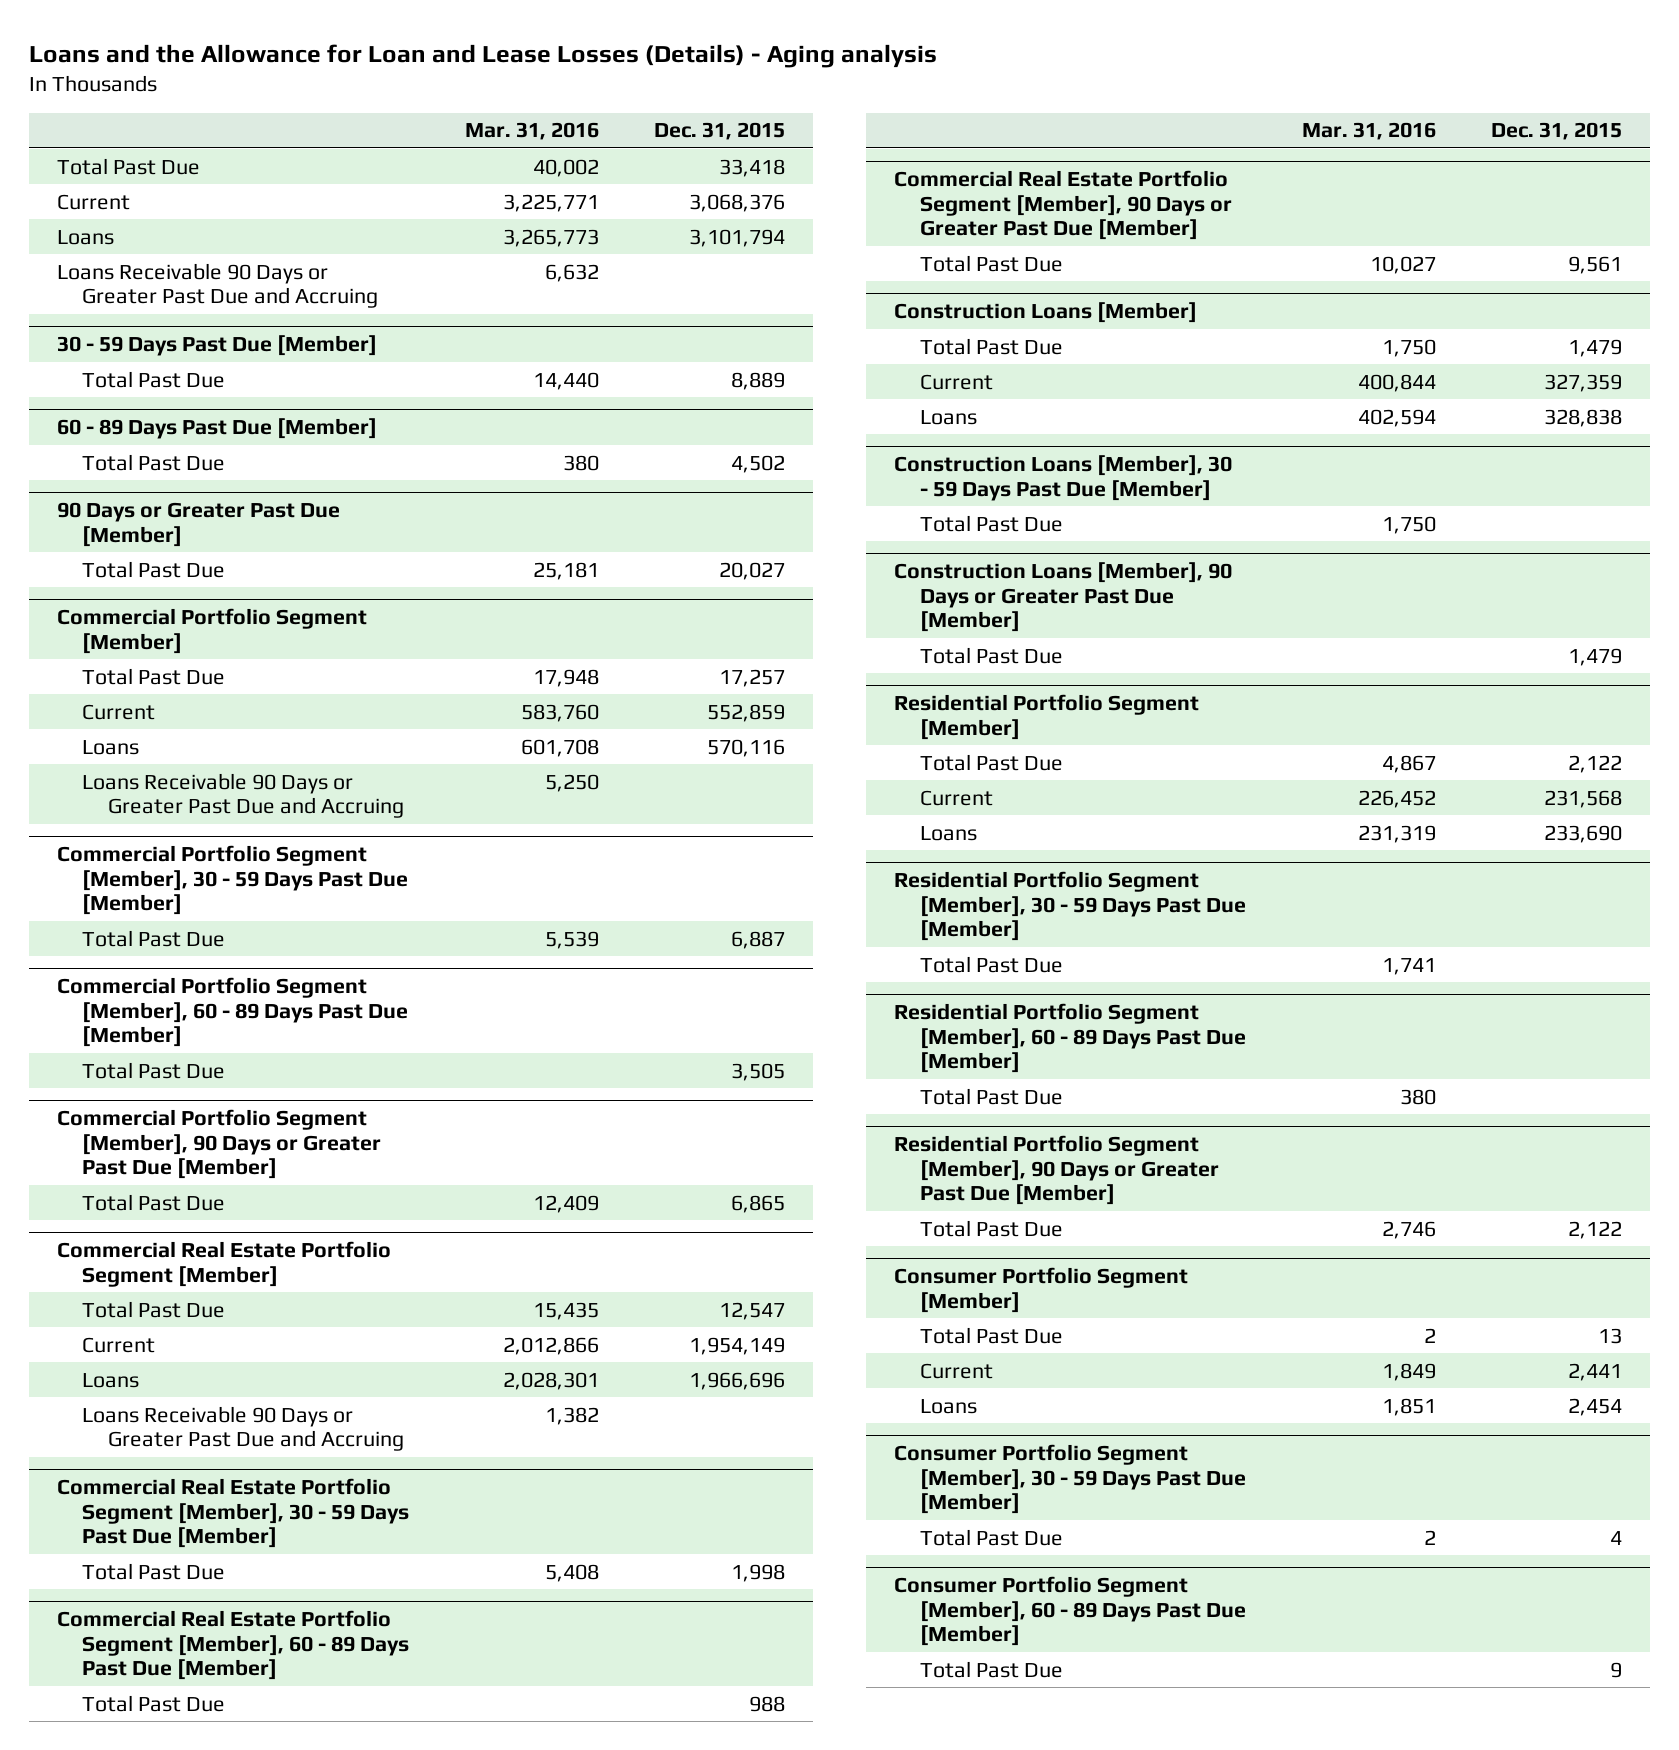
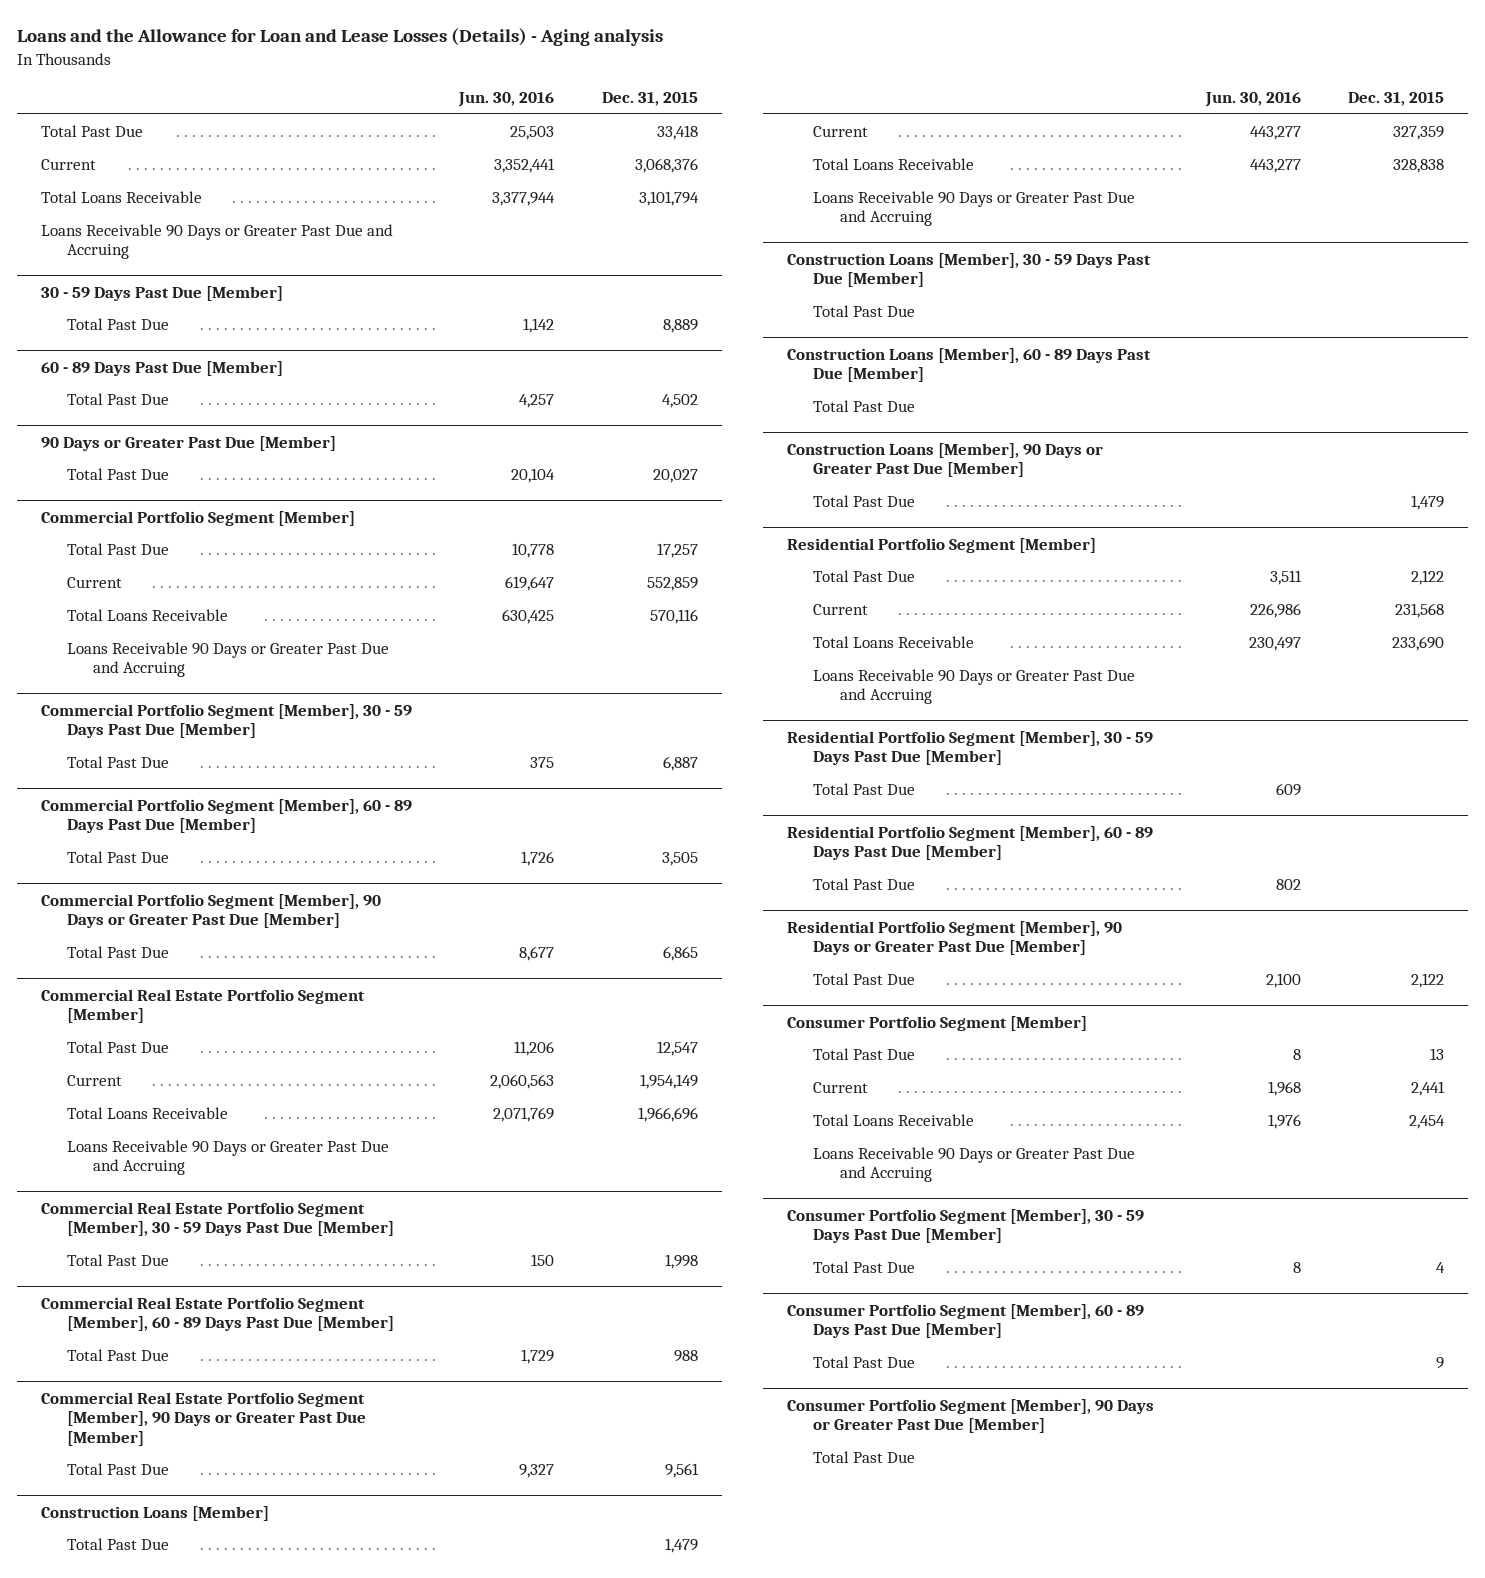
- | Mar. 31, 2016 | Dec. 31, 2015
+ | Jun. 30, 2016 | Dec. 31, 2015
- Loans | 3,265,773 | 3,101,794
+ Total Loans Receivable | 3,377,944 | 3,101,794
@ Commercial Portfolio Segment [Member]
- Loans | 601,708 | 570,116
+ Total Loans Receivable | 630,425 | 570,116
@ Commercial Real Estate Portfolio Segment [Member]
- Loans | 2,028,301 | 1,966,696
+ Total Loans Receivable | 2,071,769 | 1,966,696
@ Construction Loans [Member]
- Loans | 402,594 | 328,838
+ Total Loans Receivable | 443,277 | 328,838
+ Loans Receivable 90 Days or Greater Past Due and Accruing
+ Construction Loans [Member], 60 - 89 Days Past Due [Member]
+ Total Past Due
@ Residential Portfolio Segment [Member]
- Loans | 231,319 | 233,690
+ Total Loans Receivable | 230,497 | 233,690
+ Loans Receivable 90 Days or Greater Past Due and Accruing
@ Consumer Portfolio Segment [Member]
- Loans | 1,851 | 2,454
+ Total Loans Receivable | 1,976 | 2,454
+ Loans Receivable 90 Days or Greater Past Due and Accruing
+ Consumer Portfolio Segment [Member], 90 Days or Greater Past Due [Member]
+ Total Past Due

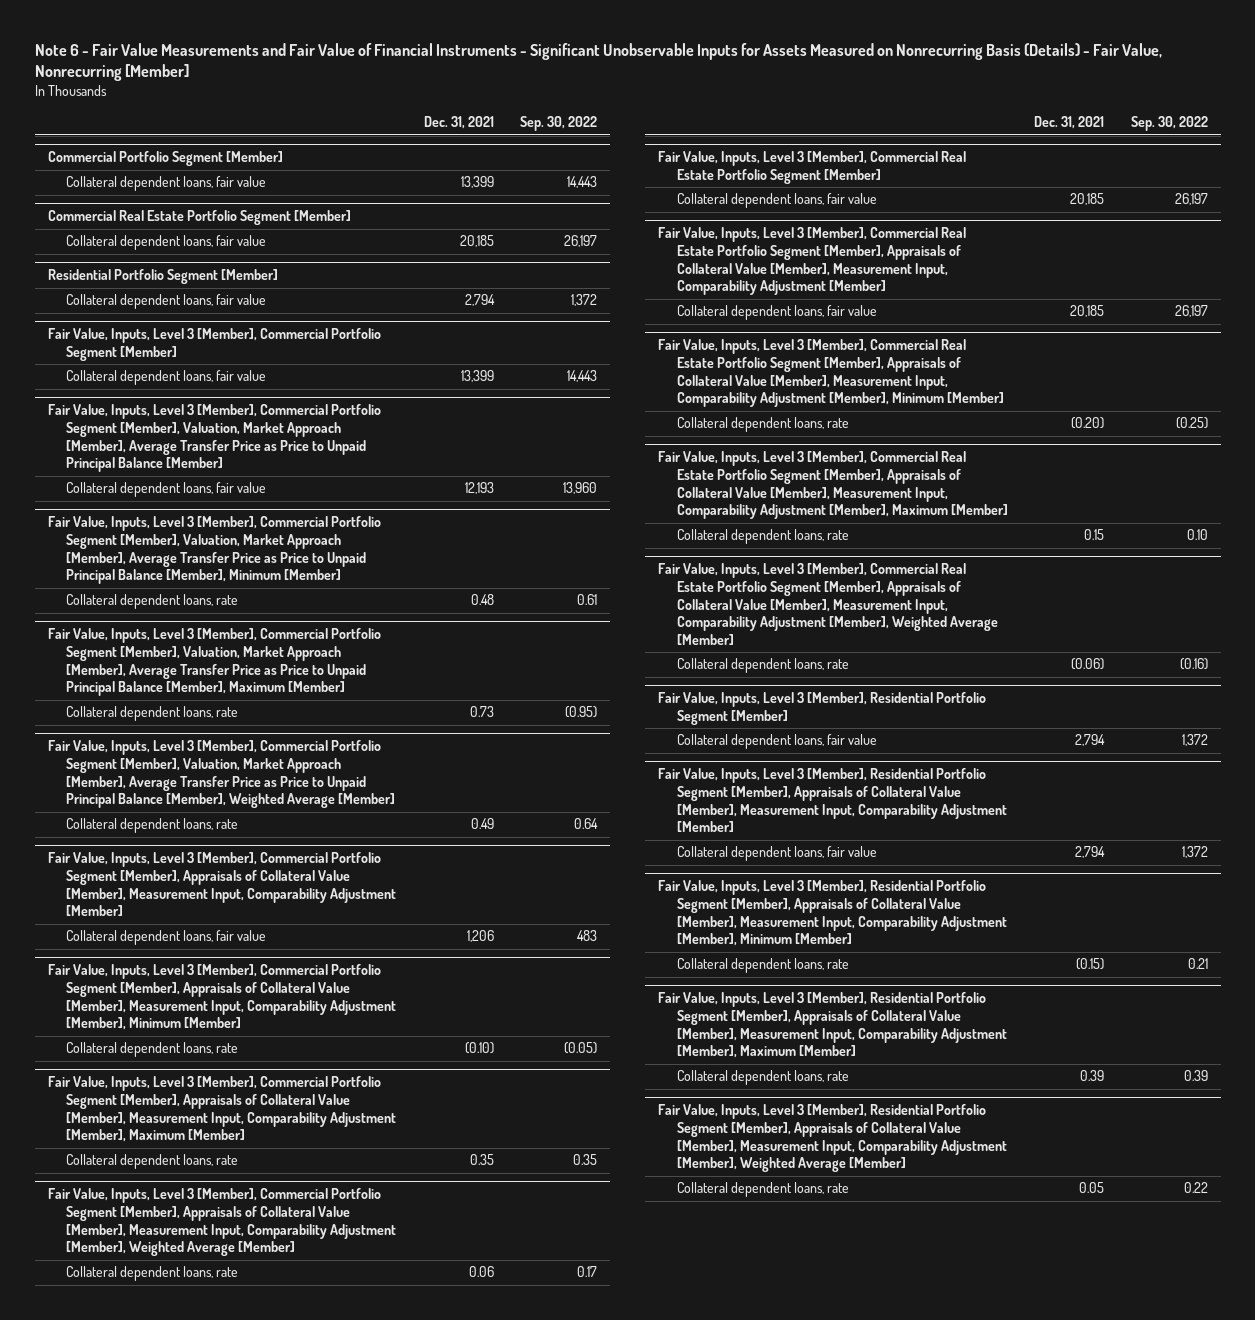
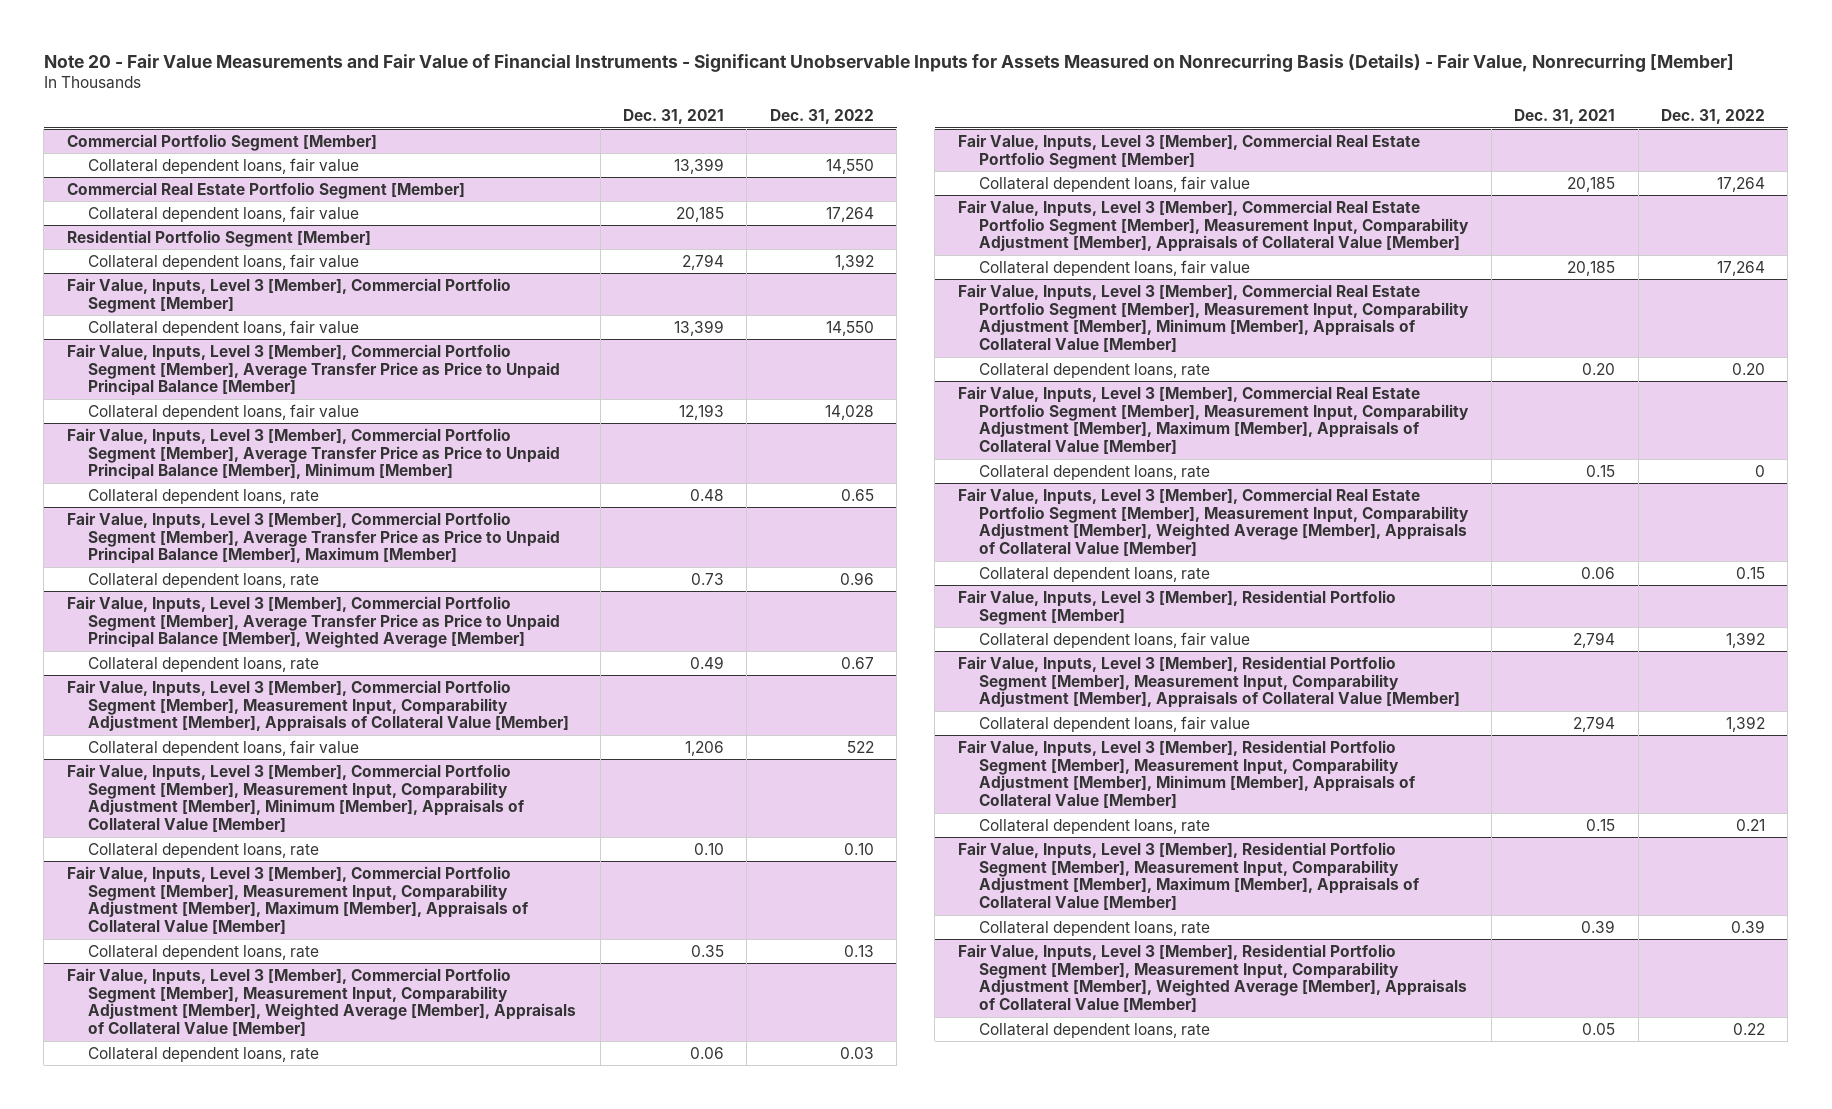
- Note 6 - Fair Value Measurements and Fair Value of Financial Instruments - Significant Unobservable Inputs for Assets Measured on Nonrecurring Basis (Details) - Fair Value, Nonrecurring [Member]
+ Note 20 - Fair Value Measurements and Fair Value of Financial Instruments - Significant Unobservable Inputs for Assets Measured on Nonrecurring Basis (Details) - Fair Value, Nonrecurring [Member]
- | Dec. 31, 2021 | Sep. 30, 2022
+ | Dec. 31, 2021 | Dec. 31, 2022
- Fair Value, Inputs, Level 3 [Member], Commercial Portfolio Segment [Member], Valuation, Market Approach [Member], Average Transfer Price as Price to Unpaid Principal Balance [Member]
+ Fair Value, Inputs, Level 3 [Member], Commercial Portfolio Segment [Member], Average Transfer Price as Price to Unpaid Principal Balance [Member]
- Fair Value, Inputs, Level 3 [Member], Commercial Portfolio Segment [Member], Valuation, Market Approach [Member], Average Transfer Price as Price to Unpaid Principal Balance [Member], Minimum [Member]
+ Fair Value, Inputs, Level 3 [Member], Commercial Portfolio Segment [Member], Average Transfer Price as Price to Unpaid Principal Balance [Member], Minimum [Member]
- Fair Value, Inputs, Level 3 [Member], Commercial Portfolio Segment [Member], Valuation, Market Approach [Member], Average Transfer Price as Price to Unpaid Principal Balance [Member], Maximum [Member]
+ Fair Value, Inputs, Level 3 [Member], Commercial Portfolio Segment [Member], Average Transfer Price as Price to Unpaid Principal Balance [Member], Maximum [Member]
- Fair Value, Inputs, Level 3 [Member], Commercial Portfolio Segment [Member], Valuation, Market Approach [Member], Average Transfer Price as Price to Unpaid Principal Balance [Member], Weighted Average [Member]
+ Fair Value, Inputs, Level 3 [Member], Commercial Portfolio Segment [Member], Average Transfer Price as Price to Unpaid Principal Balance [Member], Weighted Average [Member]
- Fair Value, Inputs, Level 3 [Member], Commercial Portfolio Segment [Member], Appraisals of Collateral Value [Member], Measurement Input, Comparability Adjustment [Member]
+ Fair Value, Inputs, Level 3 [Member], Commercial Portfolio Segment [Member], Measurement Input, Comparability Adjustment [Member], Appraisals of Collateral Value [Member]
- Fair Value, Inputs, Level 3 [Member], Commercial Portfolio Segment [Member], Appraisals of Collateral Value [Member], Measurement Input, Comparability Adjustment [Member], Minimum [Member]
- Collateral dependent loans, rate | (0.10) | (0.05)
- Fair Value, Inputs, Level 3 [Member], Commercial Portfolio Segment [Member], Appraisals of Collateral Value [Member], Measurement Input, Comparability Adjustment [Member], Maximum [Member]
+ Fair Value, Inputs, Level 3 [Member], Commercial Portfolio Segment [Member], Measurement Input, Comparability Adjustment [Member], Minimum [Member], Appraisals of Collateral Value [Member]
+ Collateral dependent loans, rate | 0.10 | 0.10
+ Fair Value, Inputs, Level 3 [Member], Commercial Portfolio Segment [Member], Measurement Input, Comparability Adjustment [Member], Maximum [Member], Appraisals of Collateral Value [Member]
- Fair Value, Inputs, Level 3 [Member], Commercial Portfolio Segment [Member], Appraisals of Collateral Value [Member], Measurement Input, Comparability Adjustment [Member], Weighted Average [Member]
+ Fair Value, Inputs, Level 3 [Member], Commercial Portfolio Segment [Member], Measurement Input, Comparability Adjustment [Member], Weighted Average [Member], Appraisals of Collateral Value [Member]
- Fair Value, Inputs, Level 3 [Member], Commercial Real Estate Portfolio Segment [Member], Appraisals of Collateral Value [Member], Measurement Input, Comparability Adjustment [Member]
+ Fair Value, Inputs, Level 3 [Member], Commercial Real Estate Portfolio Segment [Member], Measurement Input, Comparability Adjustment [Member], Appraisals of Collateral Value [Member]
- Fair Value, Inputs, Level 3 [Member], Commercial Real Estate Portfolio Segment [Member], Appraisals of Collateral Value [Member], Measurement Input, Comparability Adjustment [Member], Minimum [Member]
- Collateral dependent loans, rate | (0.20) | (0.25)
- Fair Value, Inputs, Level 3 [Member], Commercial Real Estate Portfolio Segment [Member], Appraisals of Collateral Value [Member], Measurement Input, Comparability Adjustment [Member], Maximum [Member]
+ Fair Value, Inputs, Level 3 [Member], Commercial Real Estate Portfolio Segment [Member], Measurement Input, Comparability Adjustment [Member], Minimum [Member], Appraisals of Collateral Value [Member]
+ Collateral dependent loans, rate | 0.20 | 0.20
+ Fair Value, Inputs, Level 3 [Member], Commercial Real Estate Portfolio Segment [Member], Measurement Input, Comparability Adjustment [Member], Maximum [Member], Appraisals of Collateral Value [Member]
- Fair Value, Inputs, Level 3 [Member], Commercial Real Estate Portfolio Segment [Member], Appraisals of Collateral Value [Member], Measurement Input, Comparability Adjustment [Member], Weighted Average [Member]
- Collateral dependent loans, rate | (0.06) | (0.16)
+ Fair Value, Inputs, Level 3 [Member], Commercial Real Estate Portfolio Segment [Member], Measurement Input, Comparability Adjustment [Member], Weighted Average [Member], Appraisals of Collateral Value [Member]
+ Collateral dependent loans, rate | 0.06 | 0.15
- Fair Value, Inputs, Level 3 [Member], Residential Portfolio Segment [Member], Appraisals of Collateral Value [Member], Measurement Input, Comparability Adjustment [Member]
+ Fair Value, Inputs, Level 3 [Member], Residential Portfolio Segment [Member], Measurement Input, Comparability Adjustment [Member], Appraisals of Collateral Value [Member]
- Fair Value, Inputs, Level 3 [Member], Residential Portfolio Segment [Member], Appraisals of Collateral Value [Member], Measurement Input, Comparability Adjustment [Member], Minimum [Member]
- Collateral dependent loans, rate | (0.15) | 0.21
- Fair Value, Inputs, Level 3 [Member], Residential Portfolio Segment [Member], Appraisals of Collateral Value [Member], Measurement Input, Comparability Adjustment [Member], Maximum [Member]
+ Fair Value, Inputs, Level 3 [Member], Residential Portfolio Segment [Member], Measurement Input, Comparability Adjustment [Member], Minimum [Member], Appraisals of Collateral Value [Member]
+ Collateral dependent loans, rate | 0.15 | 0.21
+ Fair Value, Inputs, Level 3 [Member], Residential Portfolio Segment [Member], Measurement Input, Comparability Adjustment [Member], Maximum [Member], Appraisals of Collateral Value [Member]
- Fair Value, Inputs, Level 3 [Member], Residential Portfolio Segment [Member], Appraisals of Collateral Value [Member], Measurement Input, Comparability Adjustment [Member], Weighted Average [Member]
+ Fair Value, Inputs, Level 3 [Member], Residential Portfolio Segment [Member], Measurement Input, Comparability Adjustment [Member], Weighted Average [Member], Appraisals of Collateral Value [Member]

